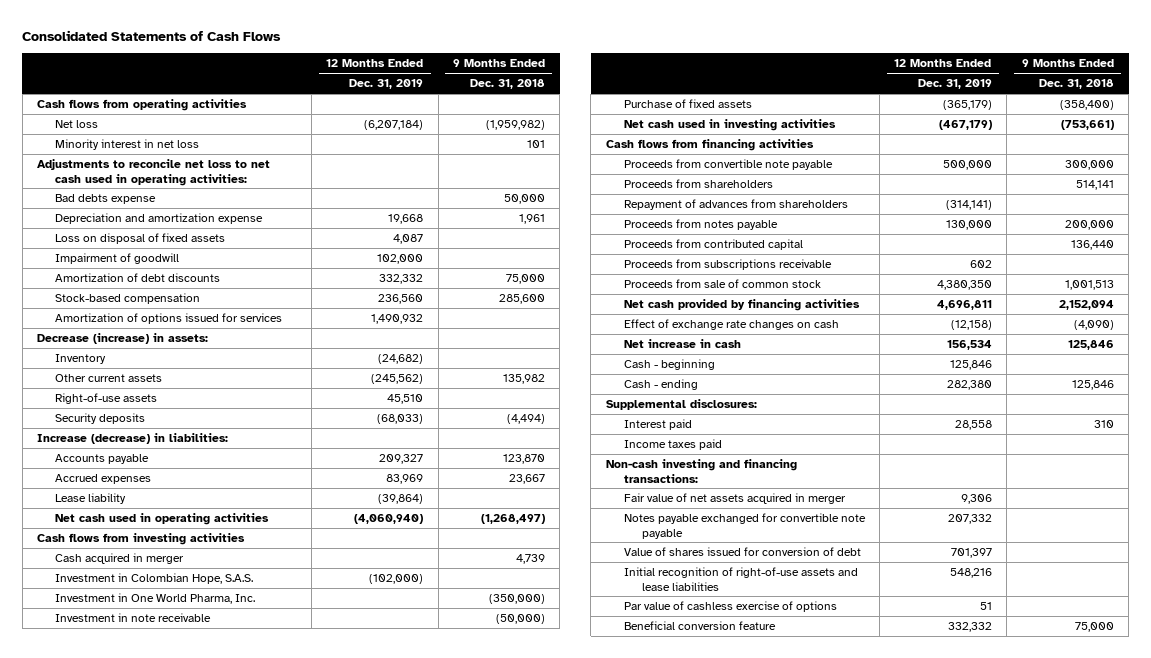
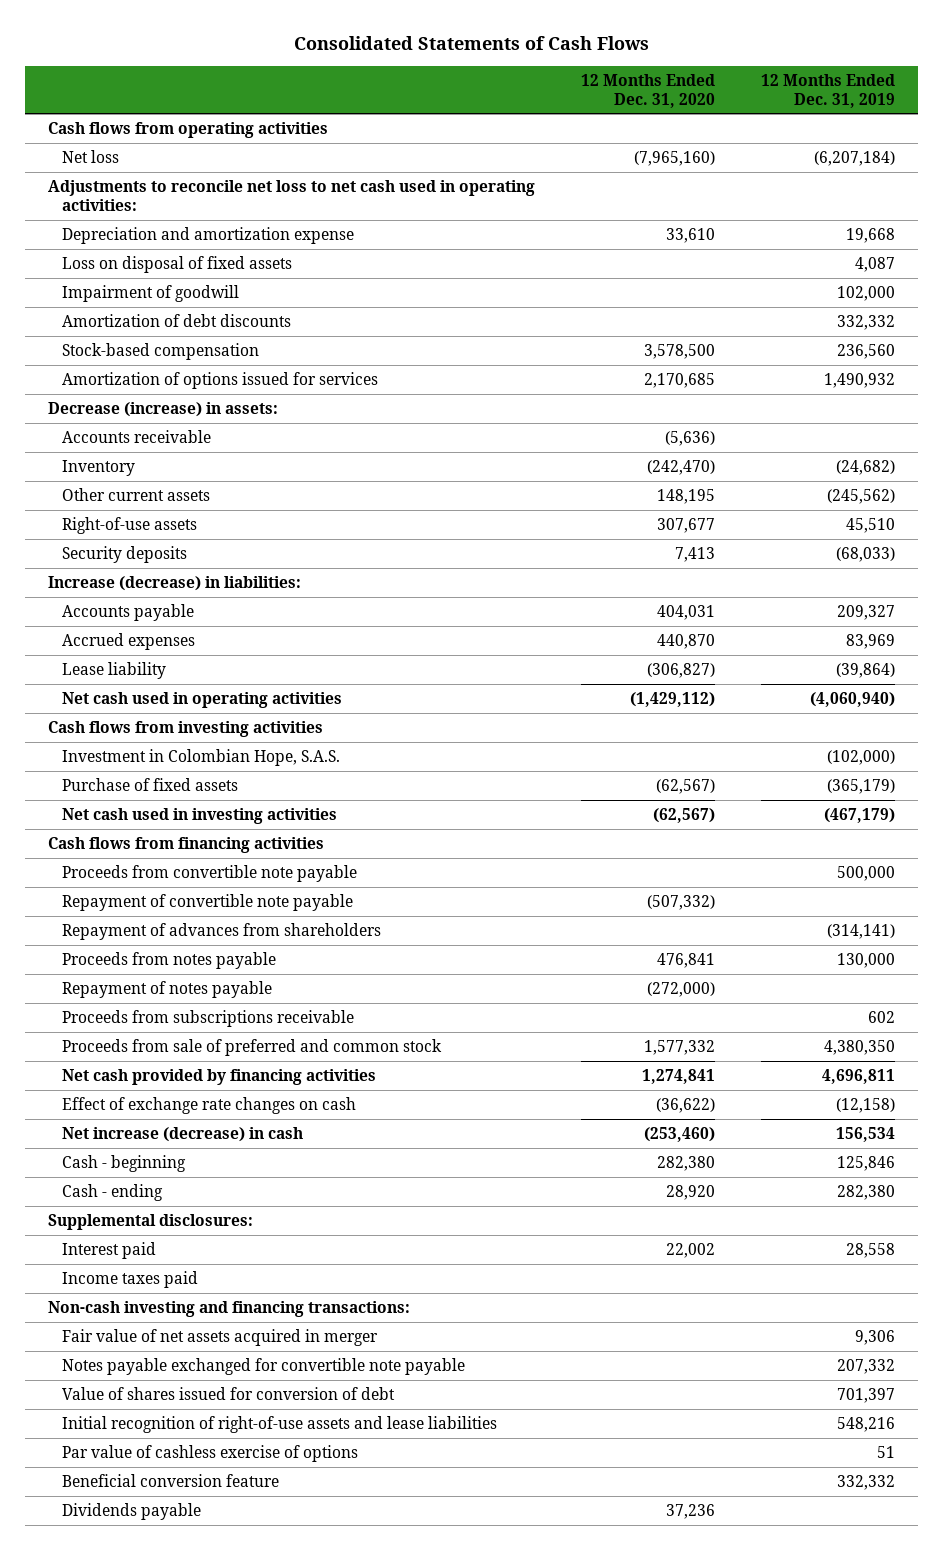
- | 12 Months Ended Dec. 31, 2019 | 9 Months Ended Dec. 31, 2018
+ | 12 Months Ended Dec. 31, 2020 | 12 Months Ended Dec. 31, 2019
- Minority interest in net loss | | 101
- Bad debts expense | | 50,000
+ Accounts receivable | (5,636) |
- Cash acquired in merger | | 4,739
- Investment in One World Pharma, Inc. | | (350,000)
- Investment in note receivable | | (50,000)
- Proceeds from shareholders | | 514,141
+ Repayment of convertible note payable | (507,332) |
- Proceeds from contributed capital | | 136,440
+ Repayment of notes payable | (272,000) |
- Proceeds from sale of common stock | 4,380,350 | 1,001,513
+ Proceeds from sale of preferred and common stock | 1,577,332 | 4,380,350
- Net increase in cash | 156,534 | 125,846
+ Net increase (decrease) in cash | (253,460) | 156,534
+ Dividends payable | 37,236 |

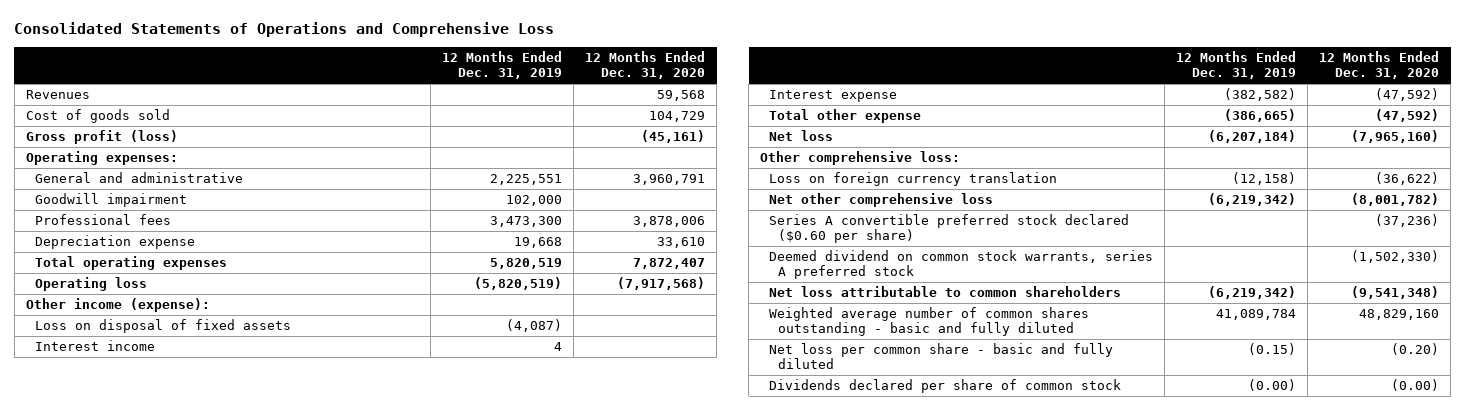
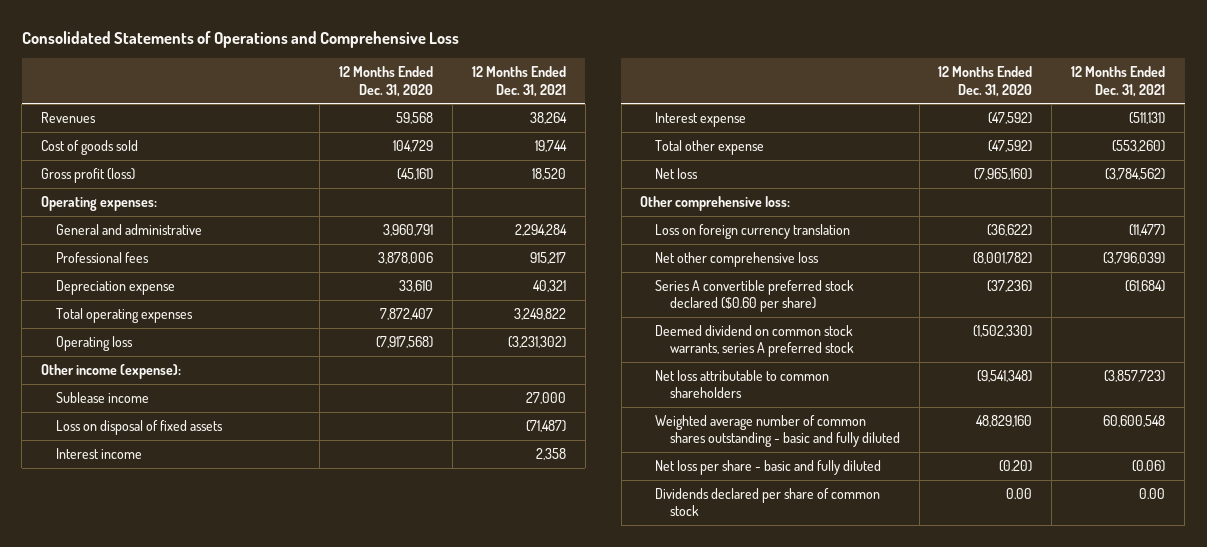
- | 12 Months Ended Dec. 31, 2019 | 12 Months Ended Dec. 31, 2020
+ | 12 Months Ended Dec. 31, 2020 | 12 Months Ended Dec. 31, 2021
- Goodwill impairment | 102,000 |
+ Sublease income | | 27,000
- Net loss per common share - basic and fully diluted | (0.15) | (0.20)
- Dividends declared per share of common stock | (0.00) | (0.00)
+ Net loss per share - basic and fully diluted | (0.20) | (0.06)
+ Dividends declared per share of common stock | 0.00 | 0.00

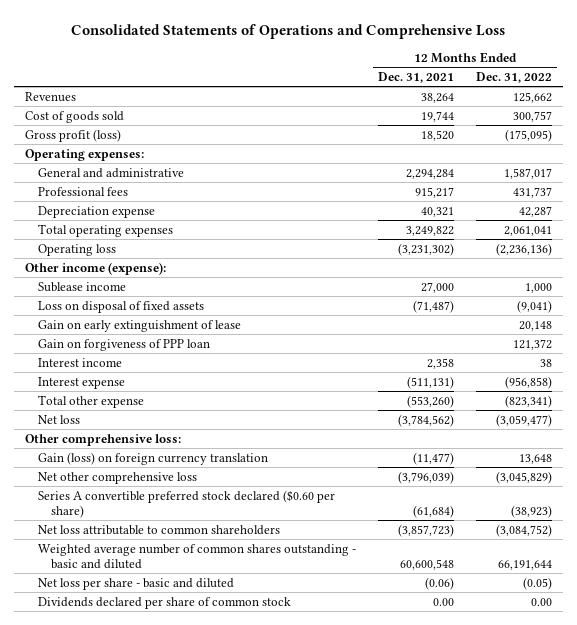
- | 12 Months Ended Dec. 31, 2020 | 12 Months Ended Dec. 31, 2021
+ | 12 Months Ended Dec. 31, 2021 | 12 Months Ended Dec. 31, 2022
+ Gain on early extinguishment of lease | | 20,148
+ Gain on forgiveness of PPP loan | | 121,372
- Loss on foreign currency translation | (36,622) | (11,477)
+ Gain (loss) on foreign currency translation | (11,477) | 13,648
- Deemed dividend on common stock warrants, series A preferred stock | (1,502,330) |
- Weighted average number of common shares outstanding - basic and fully diluted | 48,829,160 | 60,600,548
- Net loss per share - basic and fully diluted | (0.20) | (0.06)
+ Weighted average number of common shares outstanding - basic and diluted | 60,600,548 | 66,191,644
+ Net loss per share - basic and diluted | (0.06) | (0.05)

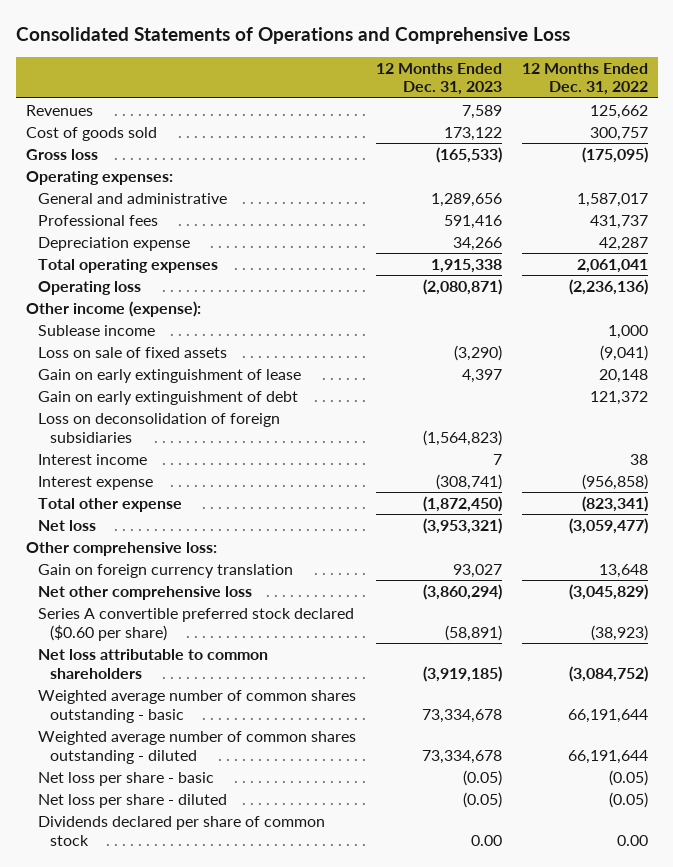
- | 12 Months Ended Dec. 31, 2021 | 12 Months Ended Dec. 31, 2022
+ | 12 Months Ended Dec. 31, 2023 | 12 Months Ended Dec. 31, 2022
- Gross profit (loss) | 18,520 | (175,095)
+ Gross loss | (165,533) | (175,095)
- Loss on disposal of fixed assets | (71,487) | (9,041)
+ Loss on sale of fixed assets | (3,290) | (9,041)
- Gain on forgiveness of PPP loan | | 121,372
+ Gain on early extinguishment of debt | | 121,372
+ Loss on deconsolidation of foreign subsidiaries | (1,564,823) |
- Gain (loss) on foreign currency translation | (11,477) | 13,648
+ Gain on foreign currency translation | 93,027 | 13,648
- Weighted average number of common shares outstanding - basic and diluted | 60,600,548 | 66,191,644
- Net loss per share - basic and diluted | (0.06) | (0.05)
+ Weighted average number of common shares outstanding - basic | 73,334,678 | 66,191,644
+ Weighted average number of common shares outstanding - diluted | 73,334,678 | 66,191,644
+ Net loss per share - basic | (0.05) | (0.05)
+ Net loss per share - diluted | (0.05) | (0.05)

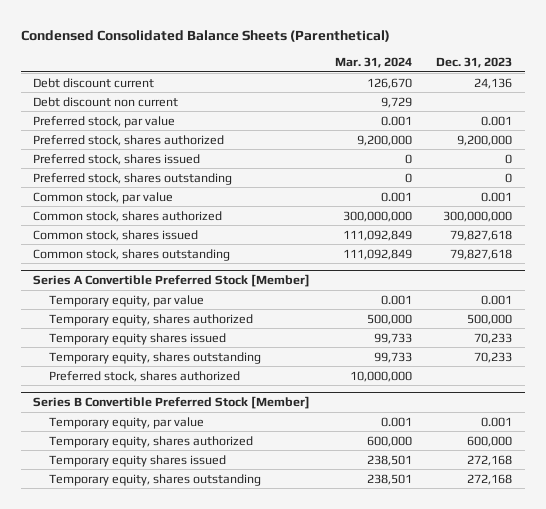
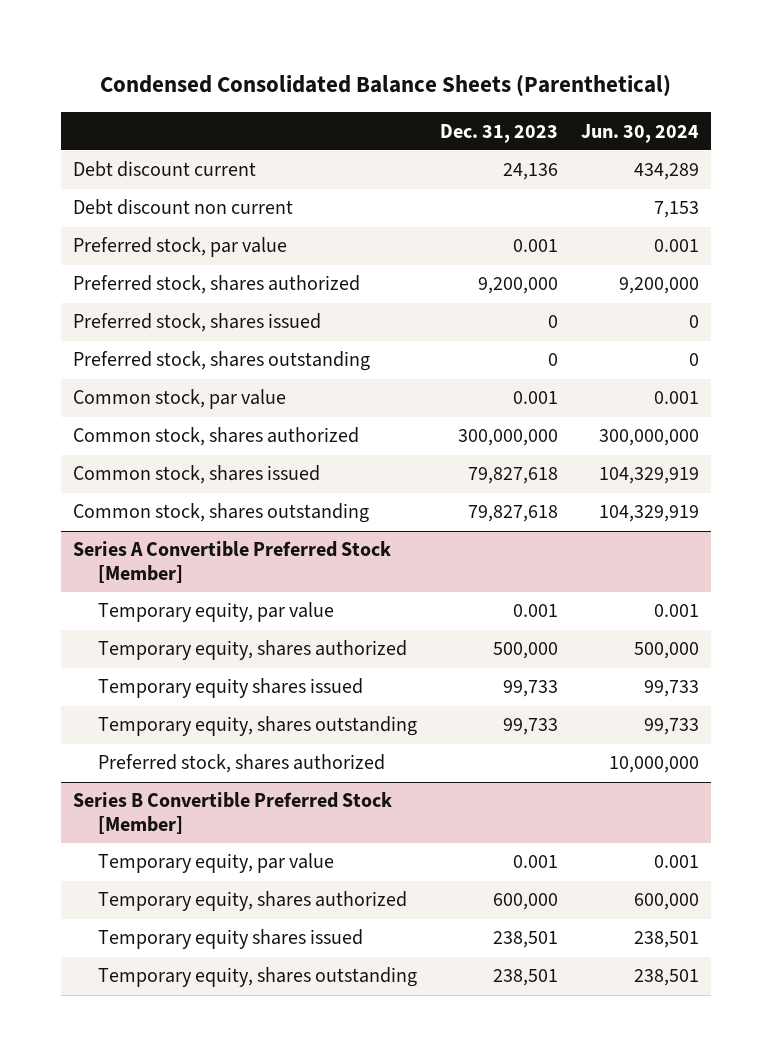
- | Mar. 31, 2024 | Dec. 31, 2023
+ | Dec. 31, 2023 | Jun. 30, 2024
@ Series A Convertible Preferred Stock [Member]
- Temporary equity shares issued | 99,733 | 70,233
- Temporary equity, shares outstanding | 99,733 | 70,233
+ Temporary equity shares issued | 99,733 | 99,733
+ Temporary equity, shares outstanding | 99,733 | 99,733
@ Series B Convertible Preferred Stock [Member]
- Temporary equity shares issued | 238,501 | 272,168
- Temporary equity, shares outstanding | 238,501 | 272,168
+ Temporary equity shares issued | 238,501 | 238,501
+ Temporary equity, shares outstanding | 238,501 | 238,501

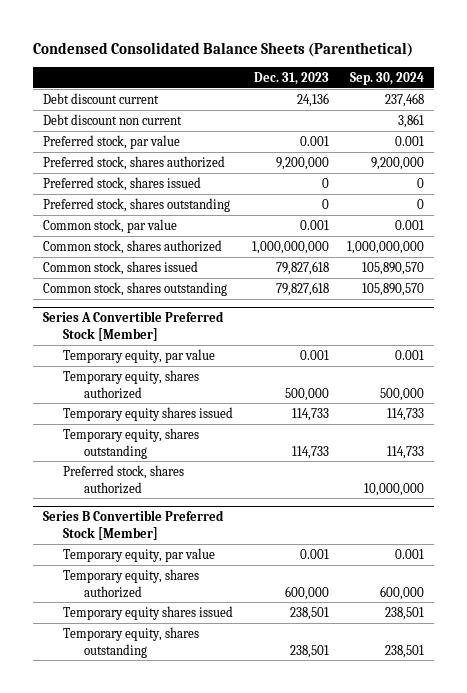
- | Dec. 31, 2023 | Jun. 30, 2024
+ | Dec. 31, 2023 | Sep. 30, 2024
- Common stock, shares authorized | 300,000,000 | 300,000,000
+ Common stock, shares authorized | 1,000,000,000 | 1,000,000,000
@ Series A Convertible Preferred Stock [Member]
- Temporary equity shares issued | 99,733 | 99,733
- Temporary equity, shares outstanding | 99,733 | 99,733
+ Temporary equity shares issued | 114,733 | 114,733
+ Temporary equity, shares outstanding | 114,733 | 114,733

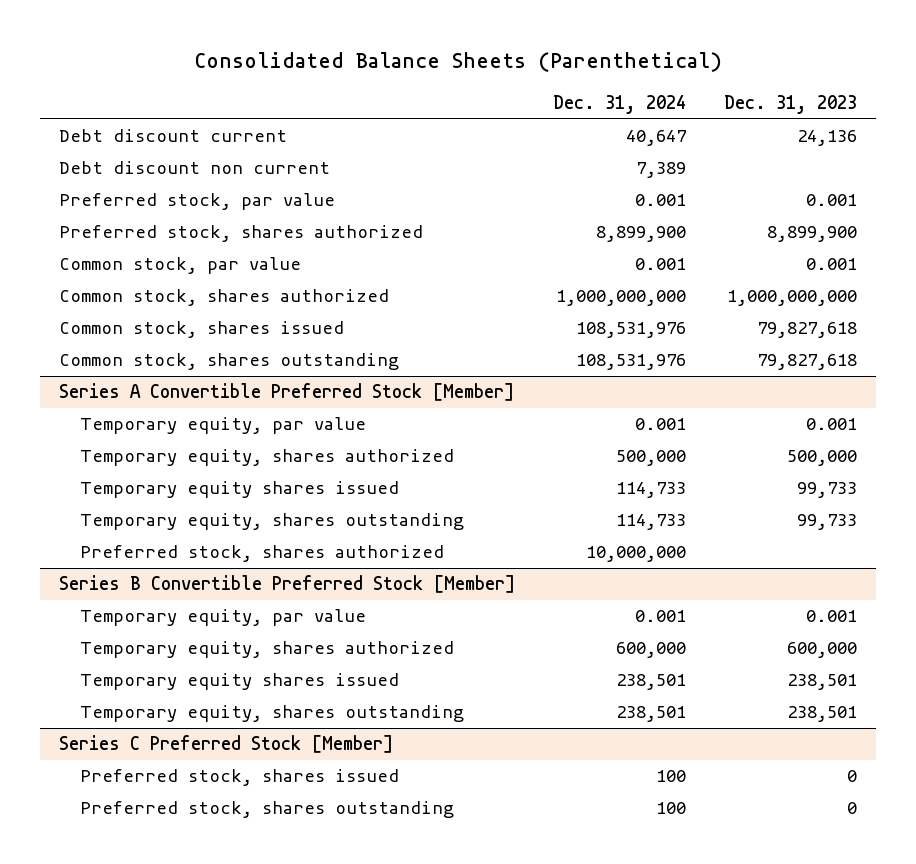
- Condensed Consolidated Balance Sheets (Parenthetical)
+ Consolidated Balance Sheets (Parenthetical)
- | Dec. 31, 2023 | Sep. 30, 2024
+ | Dec. 31, 2024 | Dec. 31, 2023
- Preferred stock, shares authorized | 9,200,000 | 9,200,000
- Preferred stock, shares issued | 0 | 0
- Preferred stock, shares outstanding | 0 | 0
+ Preferred stock, shares authorized | 8,899,900 | 8,899,900
@ Series A Convertible Preferred Stock [Member]
- Temporary equity shares issued | 114,733 | 114,733
- Temporary equity, shares outstanding | 114,733 | 114,733
+ Temporary equity shares issued | 114,733 | 99,733
+ Temporary equity, shares outstanding | 114,733 | 99,733
+ Series C Preferred Stock [Member]
+ Preferred stock, shares issued | 100 | 0
+ Preferred stock, shares outstanding | 100 | 0

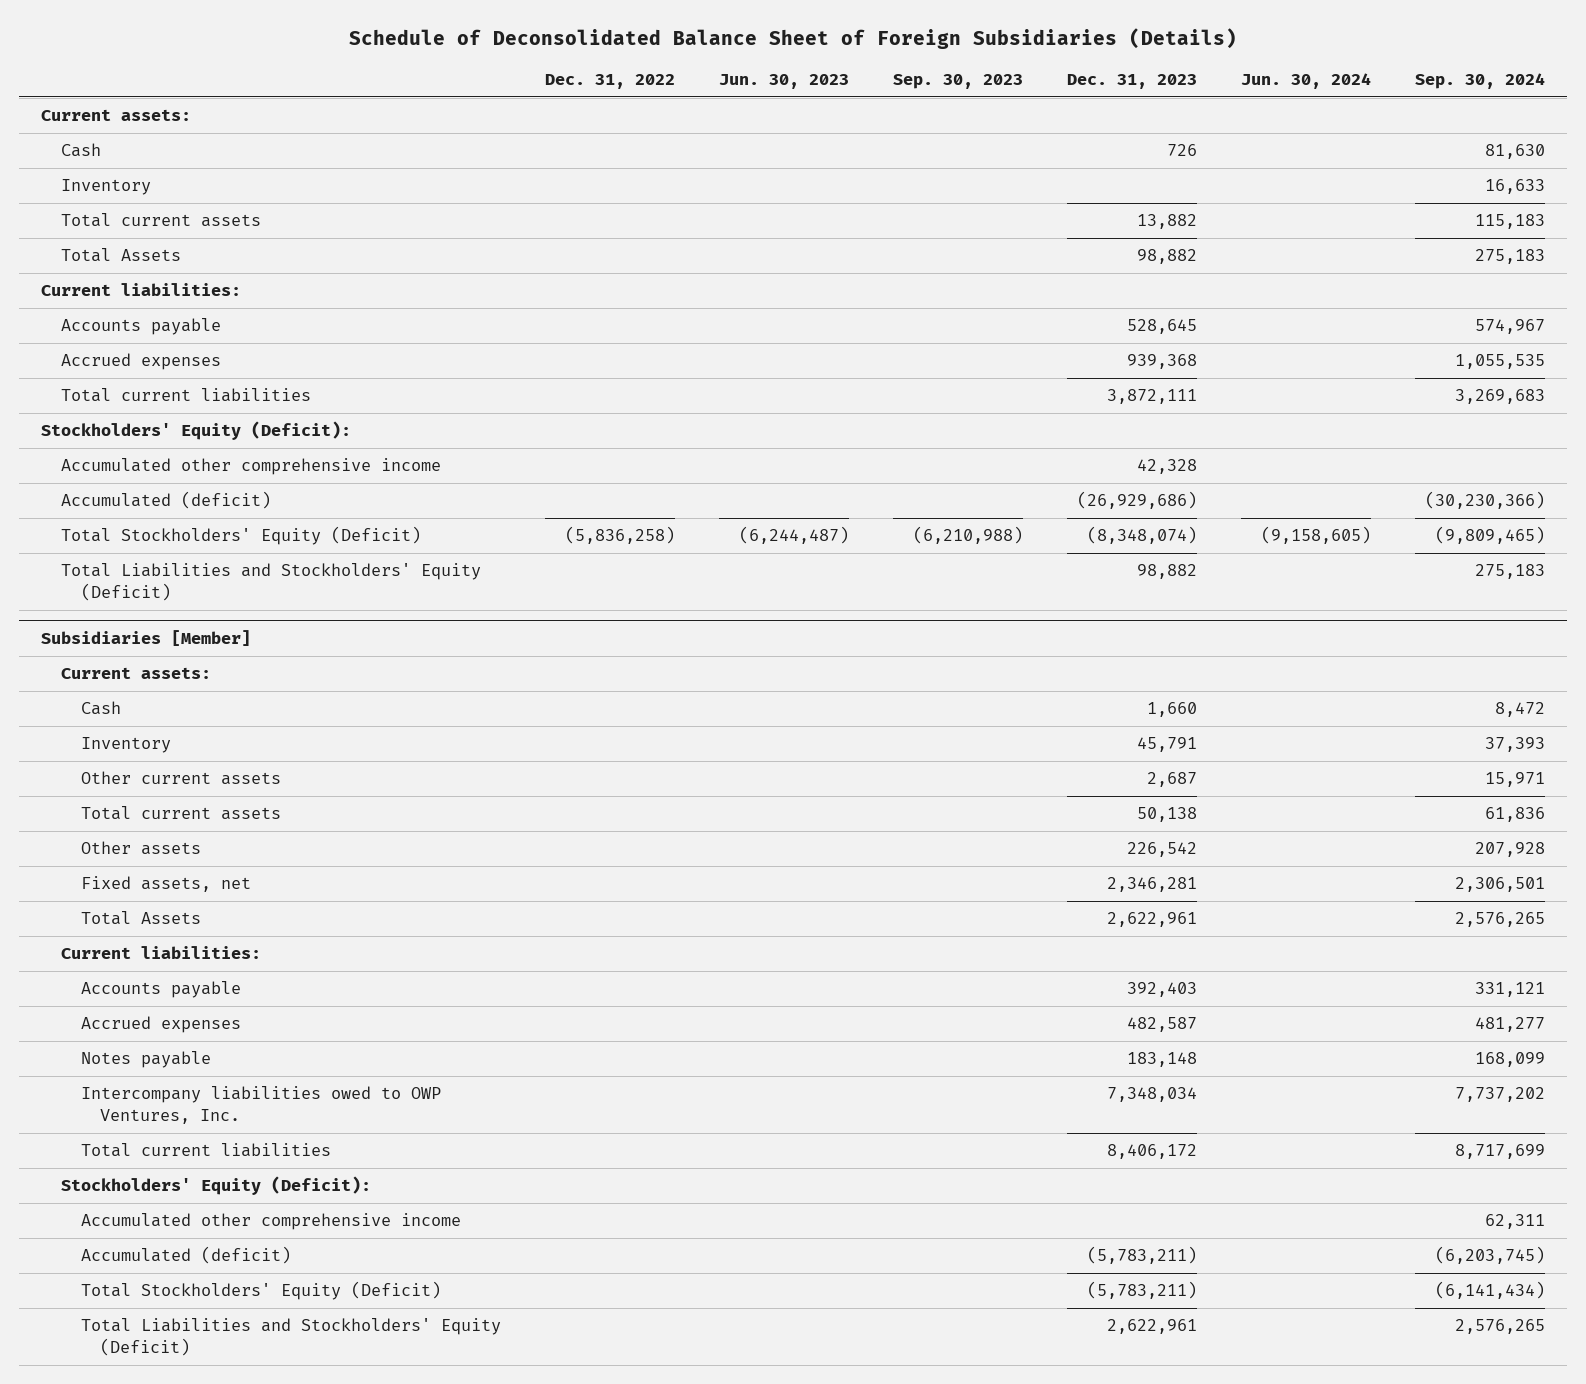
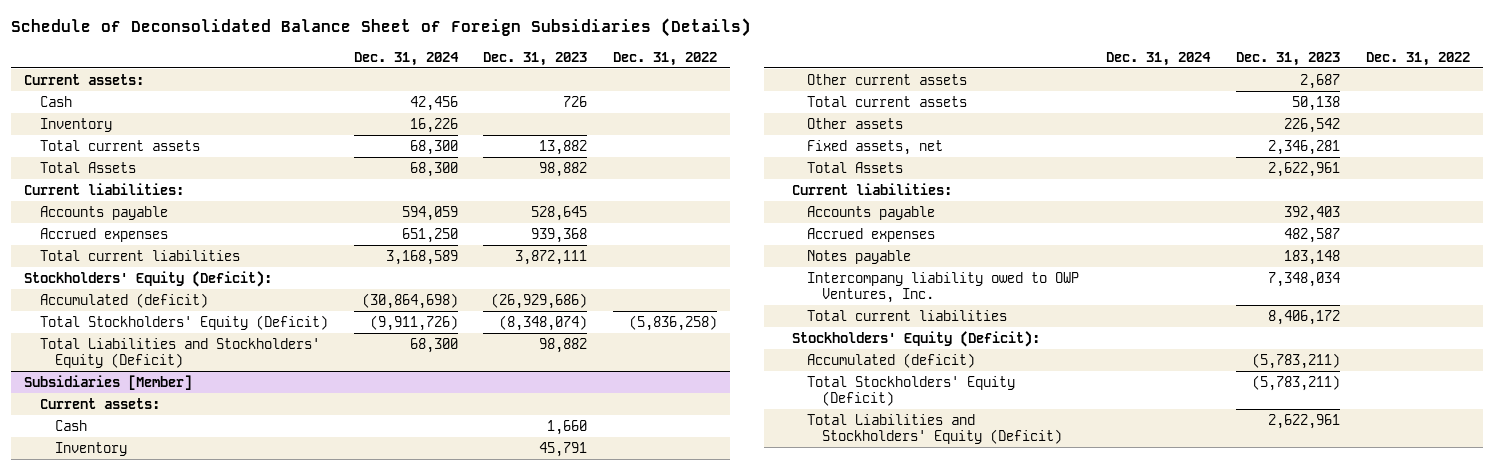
- | Dec. 31, 2022 | Jun. 30, 2023 | Sep. 30, 2023 | Dec. 31, 2023 | Jun. 30, 2024 | Sep. 30, 2024
+ | Dec. 31, 2024 | Dec. 31, 2023 | Dec. 31, 2022
- Accumulated other comprehensive income | | | | 42,328 | |
@ Subsidiaries [Member]
- Intercompany liabilities owed to OWP Ventures, Inc. | | | | 7,348,034 | | 7,737,202
+ Intercompany liability owed to OWP Ventures, Inc. | | 7,348,034 |
- Accumulated other comprehensive income | | | | | | 62,311

